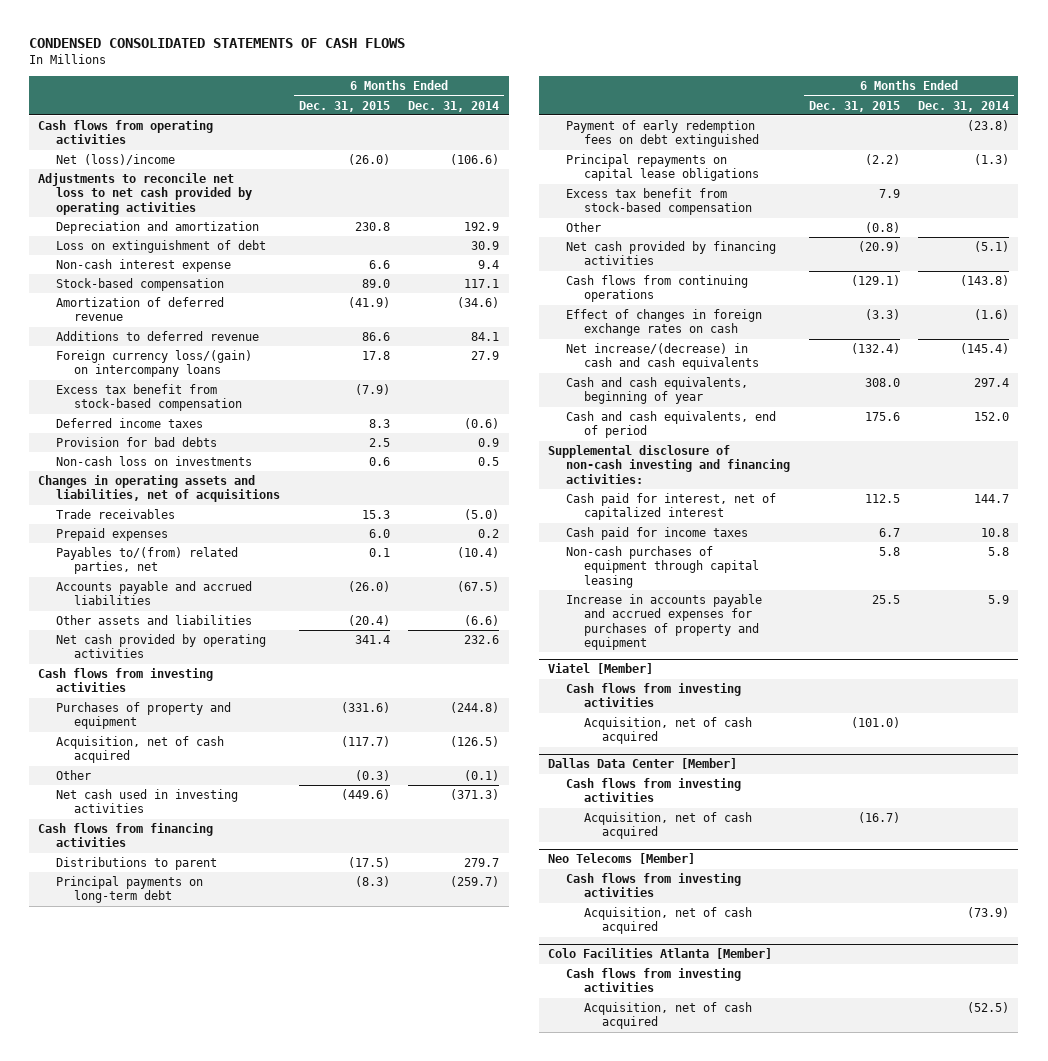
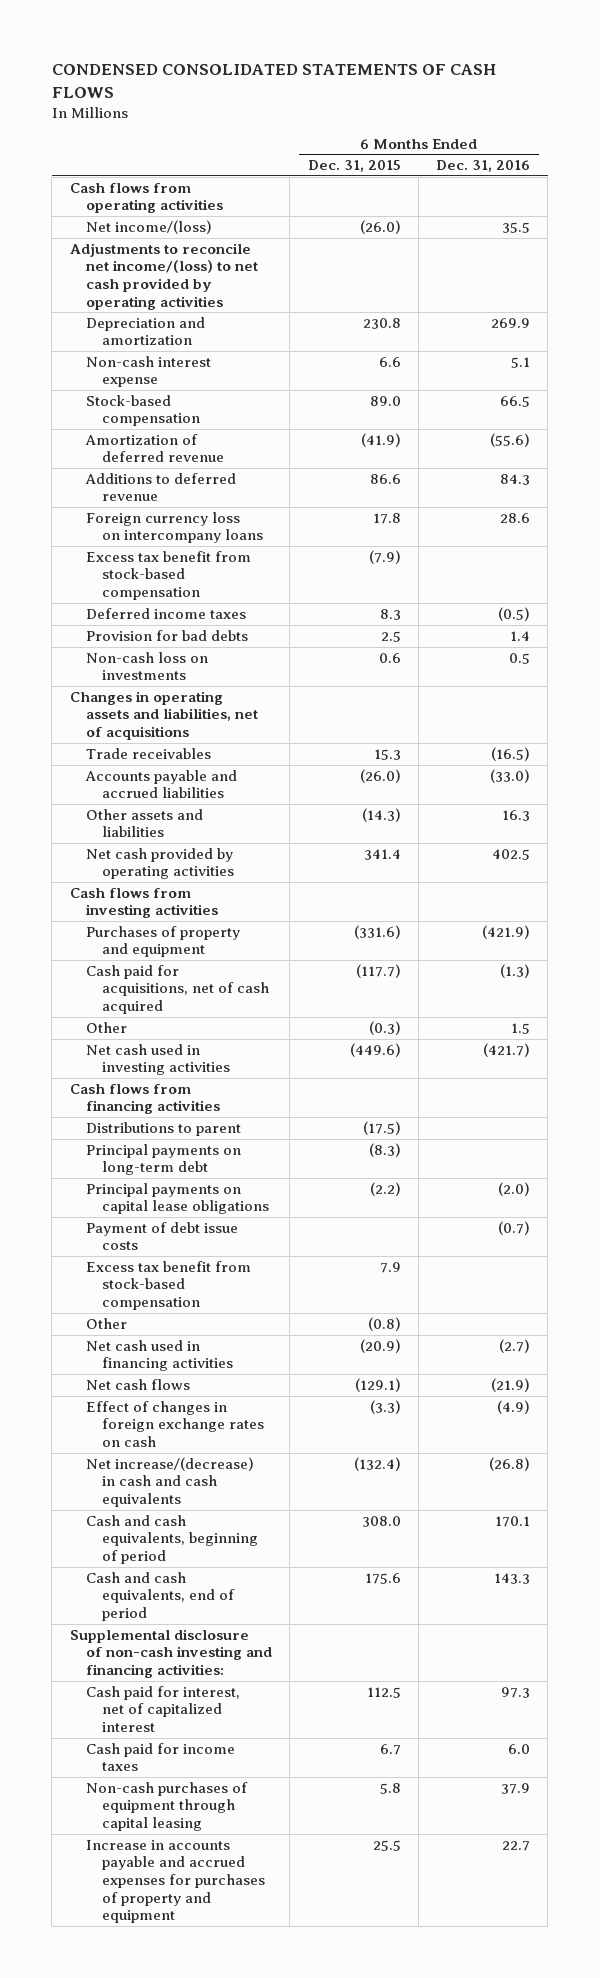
- | 6 Months Ended Dec. 31, 2015 | 6 Months Ended Dec. 31, 2014
+ | 6 Months Ended Dec. 31, 2015 | 6 Months Ended Dec. 31, 2016
- Net (loss)/income | (26.0) | (106.6)
- Adjustments to reconcile net loss to net cash provided by operating activities
+ Net income/(loss) | (26.0) | 35.5
+ Adjustments to reconcile net income/(loss) to net cash provided by operating activities
- Loss on extinguishment of debt | | 30.9
- Foreign currency loss/(gain) on intercompany loans | 17.8 | 27.9
+ Foreign currency loss on intercompany loans | 17.8 | 28.6
- Prepaid expenses | 6.0 | 0.2
- Payables to/(from) related parties, net | 0.1 | (10.4)
- Other assets and liabilities | (20.4) | (6.6)
+ Other assets and liabilities | (14.3) | 16.3
- Acquisition, net of cash acquired | (117.7) | (126.5)
+ Cash paid for acquisitions, net of cash acquired | (117.7) | (1.3)
- Payment of early redemption fees on debt extinguished | | (23.8)
- Principal repayments on capital lease obligations | (2.2) | (1.3)
+ Principal payments on capital lease obligations | (2.2) | (2.0)
+ Payment of debt issue costs | | (0.7)
- Net cash provided by financing activities | (20.9) | (5.1)
- Cash flows from continuing operations | (129.1) | (143.8)
+ Net cash used in financing activities | (20.9) | (2.7)
+ Net cash flows | (129.1) | (21.9)
- Cash and cash equivalents, beginning of year | 308.0 | 297.4
+ Cash and cash equivalents, beginning of period | 308.0 | 170.1
- Viatel [Member]
- Cash flows from investing activities
- Acquisition, net of cash acquired | (101.0) |
- Dallas Data Center [Member]
- Cash flows from investing activities
- Acquisition, net of cash acquired | (16.7) |
- Neo Telecoms [Member]
- Cash flows from investing activities
- Acquisition, net of cash acquired | | (73.9)
- Colo Facilities Atlanta [Member]
- Cash flows from investing activities
- Acquisition, net of cash acquired | | (52.5)

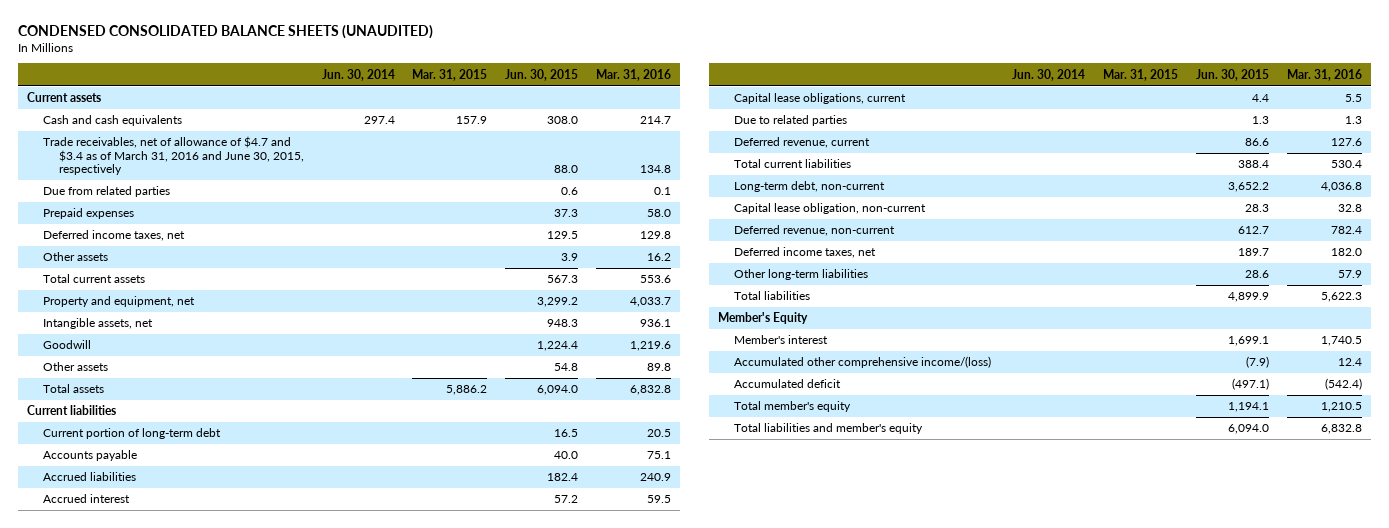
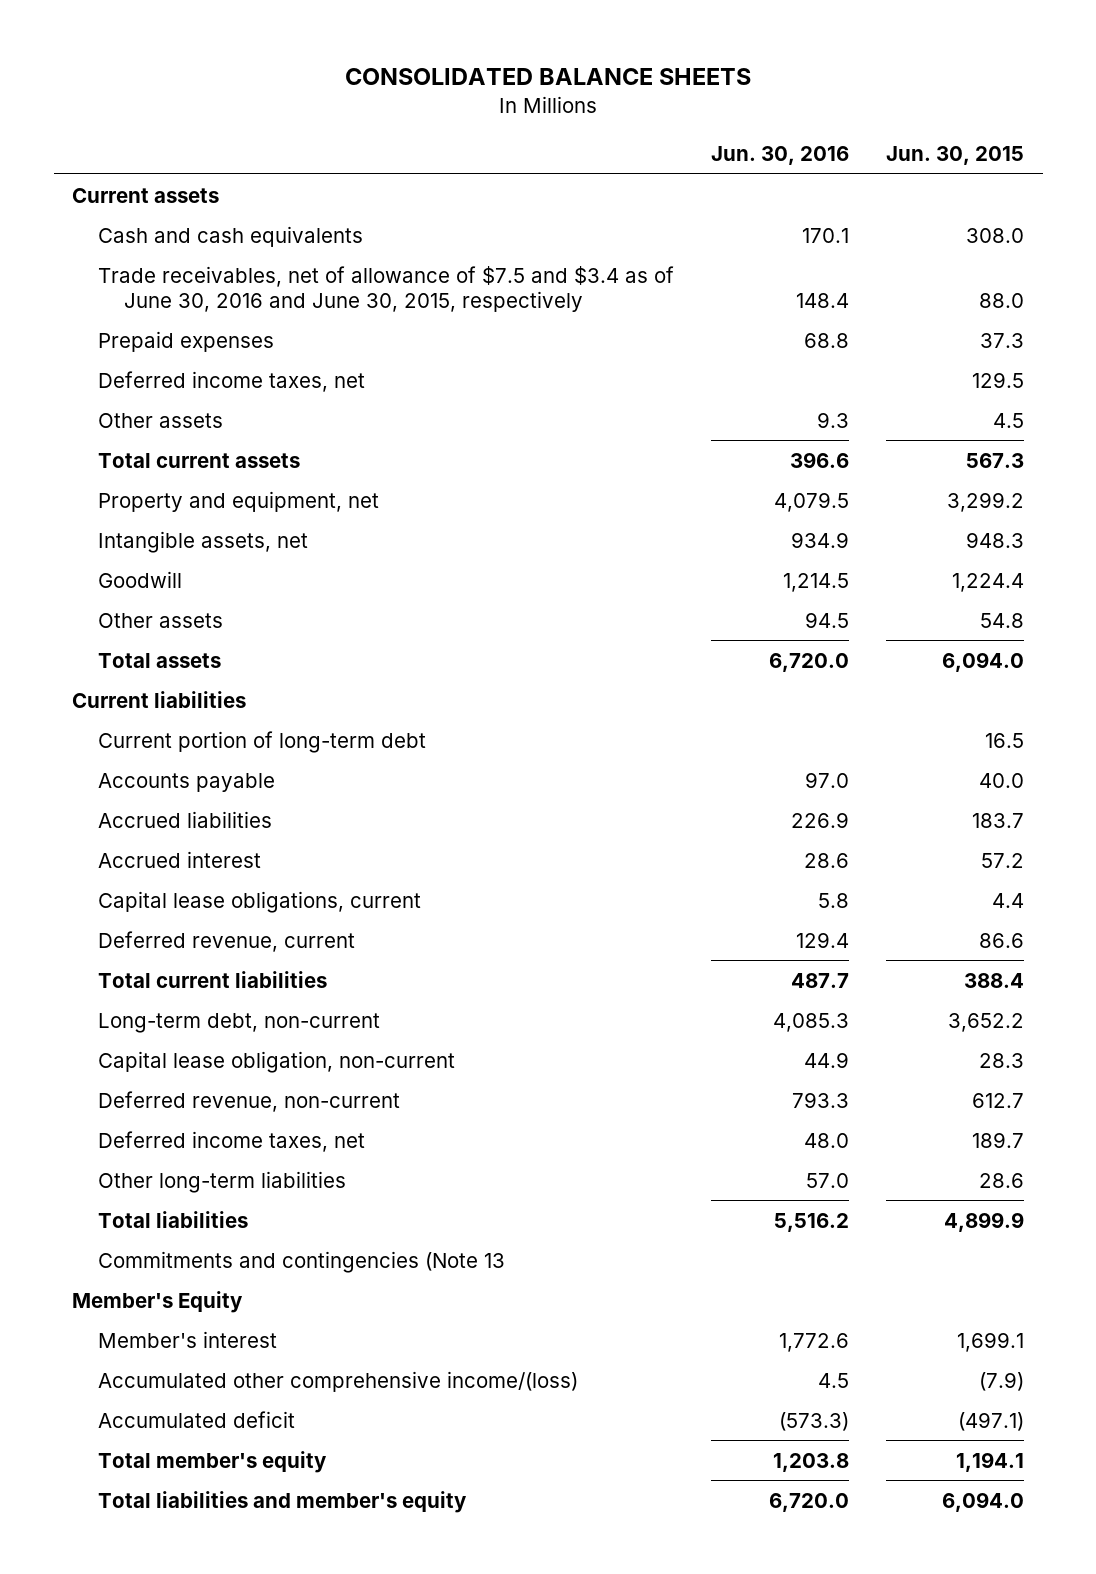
- CONDENSED CONSOLIDATED BALANCE SHEETS (UNAUDITED)
+ CONSOLIDATED BALANCE SHEETS
- | Jun. 30, 2014 | Mar. 31, 2015 | Jun. 30, 2015 | Mar. 31, 2016
+ | Jun. 30, 2016 | Jun. 30, 2015
- Trade receivables, net of allowance of $4.7 and $3.4 as of March 31, 2016 and June 30, 2015, respectively | | | 88.0 | 134.8
- Due from related parties | | | 0.6 | 0.1
+ Trade receivables, net of allowance of $7.5 and $3.4 as of June 30, 2016 and June 30, 2015, respectively | 148.4 | 88.0
- Other assets | | | 3.9 | 16.2
+ Other assets | 9.3 | 4.5
- Accrued liabilities | | | 182.4 | 240.9
+ Accrued liabilities | 226.9 | 183.7
- Due to related parties | | | 1.3 | 1.3
+ Commitments and contingencies (Note 13

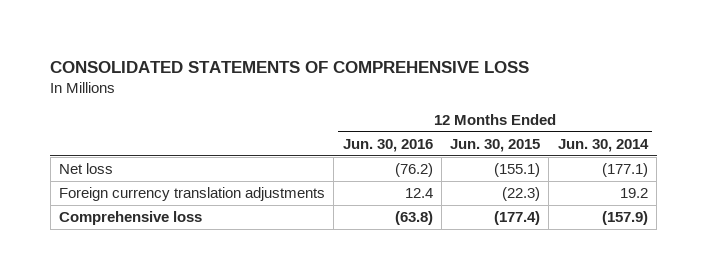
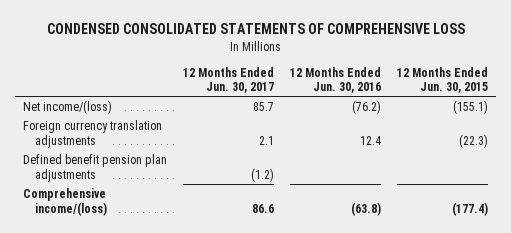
- CONSOLIDATED STATEMENTS OF COMPREHENSIVE LOSS
+ CONDENSED CONSOLIDATED STATEMENTS OF COMPREHENSIVE LOSS
- | 12 Months Ended Jun. 30, 2016 | 12 Months Ended Jun. 30, 2015 | 12 Months Ended Jun. 30, 2014
+ | 12 Months Ended Jun. 30, 2017 | 12 Months Ended Jun. 30, 2016 | 12 Months Ended Jun. 30, 2015
- Net loss | (76.2) | (155.1) | (177.1)
+ Net income/(loss) | 85.7 | (76.2) | (155.1)
- Comprehensive loss | (63.8) | (177.4) | (157.9)
+ Defined benefit pension plan adjustments | (1.2) | |
+ Comprehensive income/(loss) | 86.6 | (63.8) | (177.4)

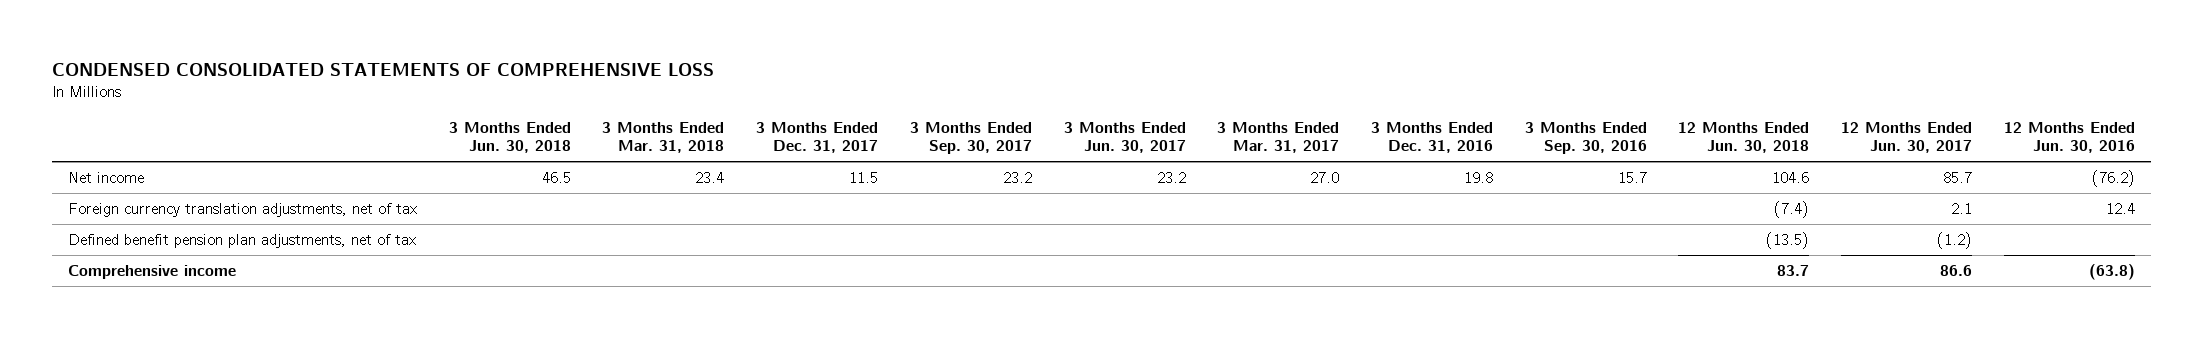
- | 12 Months Ended Jun. 30, 2017 | 12 Months Ended Jun. 30, 2016 | 12 Months Ended Jun. 30, 2015
+ | 3 Months Ended Jun. 30, 2018 | 3 Months Ended Mar. 31, 2018 | 3 Months Ended Dec. 31, 2017 | 3 Months Ended Sep. 30, 2017 | 3 Months Ended Jun. 30, 2017 | 3 Months Ended Mar. 31, 2017 | 3 Months Ended Dec. 31, 2016 | 3 Months Ended Sep. 30, 2016 | 12 Months Ended Jun. 30, 2018 | 12 Months Ended Jun. 30, 2017 | 12 Months Ended Jun. 30, 2016
- Net income/(loss) | 85.7 | (76.2) | (155.1)
- Foreign currency translation adjustments | 2.1 | 12.4 | (22.3)
- Defined benefit pension plan adjustments | (1.2) | |
- Comprehensive income/(loss) | 86.6 | (63.8) | (177.4)
+ Net income | 46.5 | 23.4 | 11.5 | 23.2 | 23.2 | 27.0 | 19.8 | 15.7 | 104.6 | 85.7 | (76.2)
+ Foreign currency translation adjustments, net of tax | | | | | | | | | (7.4) | 2.1 | 12.4
+ Defined benefit pension plan adjustments, net of tax | | | | | | | | | (13.5) | (1.2) |
+ Comprehensive income | | | | | | | | | 83.7 | 86.6 | (63.8)

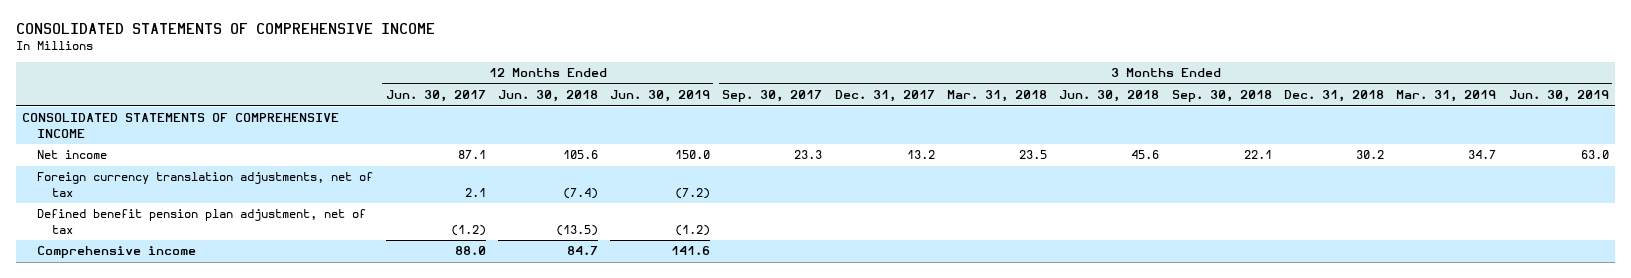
- CONDENSED CONSOLIDATED STATEMENTS OF COMPREHENSIVE LOSS
+ CONSOLIDATED STATEMENTS OF COMPREHENSIVE INCOME
- | 3 Months Ended Jun. 30, 2018 | 3 Months Ended Mar. 31, 2018 | 3 Months Ended Dec. 31, 2017 | 3 Months Ended Sep. 30, 2017 | 3 Months Ended Jun. 30, 2017 | 3 Months Ended Mar. 31, 2017 | 3 Months Ended Dec. 31, 2016 | 3 Months Ended Sep. 30, 2016 | 12 Months Ended Jun. 30, 2018 | 12 Months Ended Jun. 30, 2017 | 12 Months Ended Jun. 30, 2016
+ | 12 Months Ended Jun. 30, 2017 | 12 Months Ended Jun. 30, 2018 | 12 Months Ended Jun. 30, 2019 | 3 Months Ended Sep. 30, 2017 | 3 Months Ended Dec. 31, 2017 | 3 Months Ended Mar. 31, 2018 | 3 Months Ended Jun. 30, 2018 | 3 Months Ended Sep. 30, 2018 | 3 Months Ended Dec. 31, 2018 | 3 Months Ended Mar. 31, 2019 | 3 Months Ended Jun. 30, 2019
- Net income | 46.5 | 23.4 | 11.5 | 23.2 | 23.2 | 27.0 | 19.8 | 15.7 | 104.6 | 85.7 | (76.2)
+ CONSOLIDATED STATEMENTS OF COMPREHENSIVE INCOME
+ Net income | 87.1 | 105.6 | 150.0 | 23.3 | 13.2 | 23.5 | 45.6 | 22.1 | 30.2 | 34.7 | 63.0
- Defined benefit pension plan adjustments, net of tax | | | | | | | | | (13.5) | (1.2) |
- Comprehensive income | | | | | | | | | 83.7 | 86.6 | (63.8)
+ Defined benefit pension plan adjustment, net of tax | (1.2) | (13.5) | (1.2) | | | | | | | |
+ Comprehensive income | 88.0 | 84.7 | 141.6 | | | | | | | |

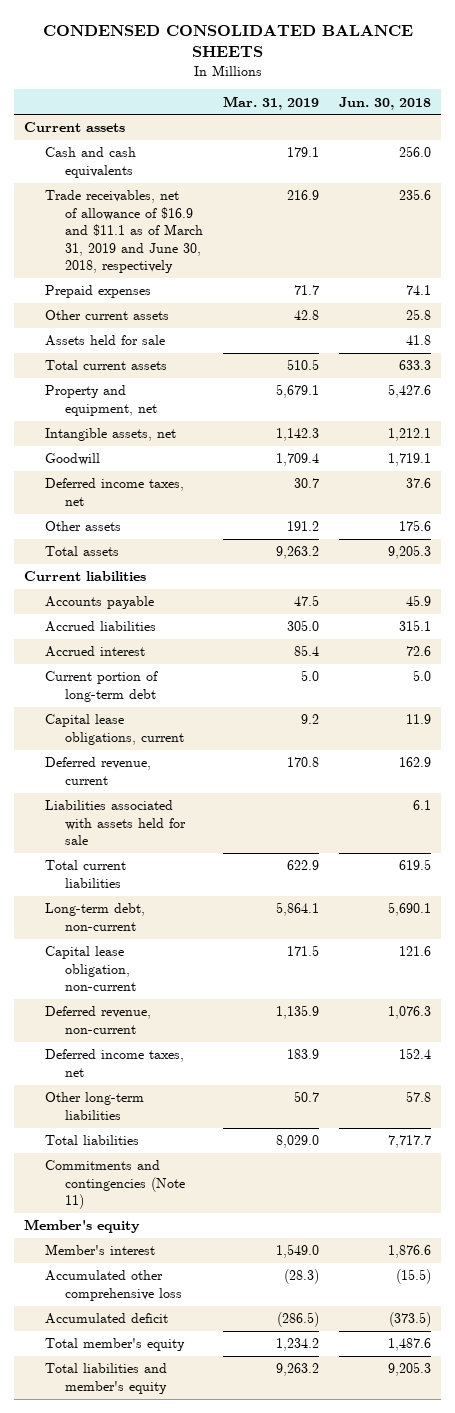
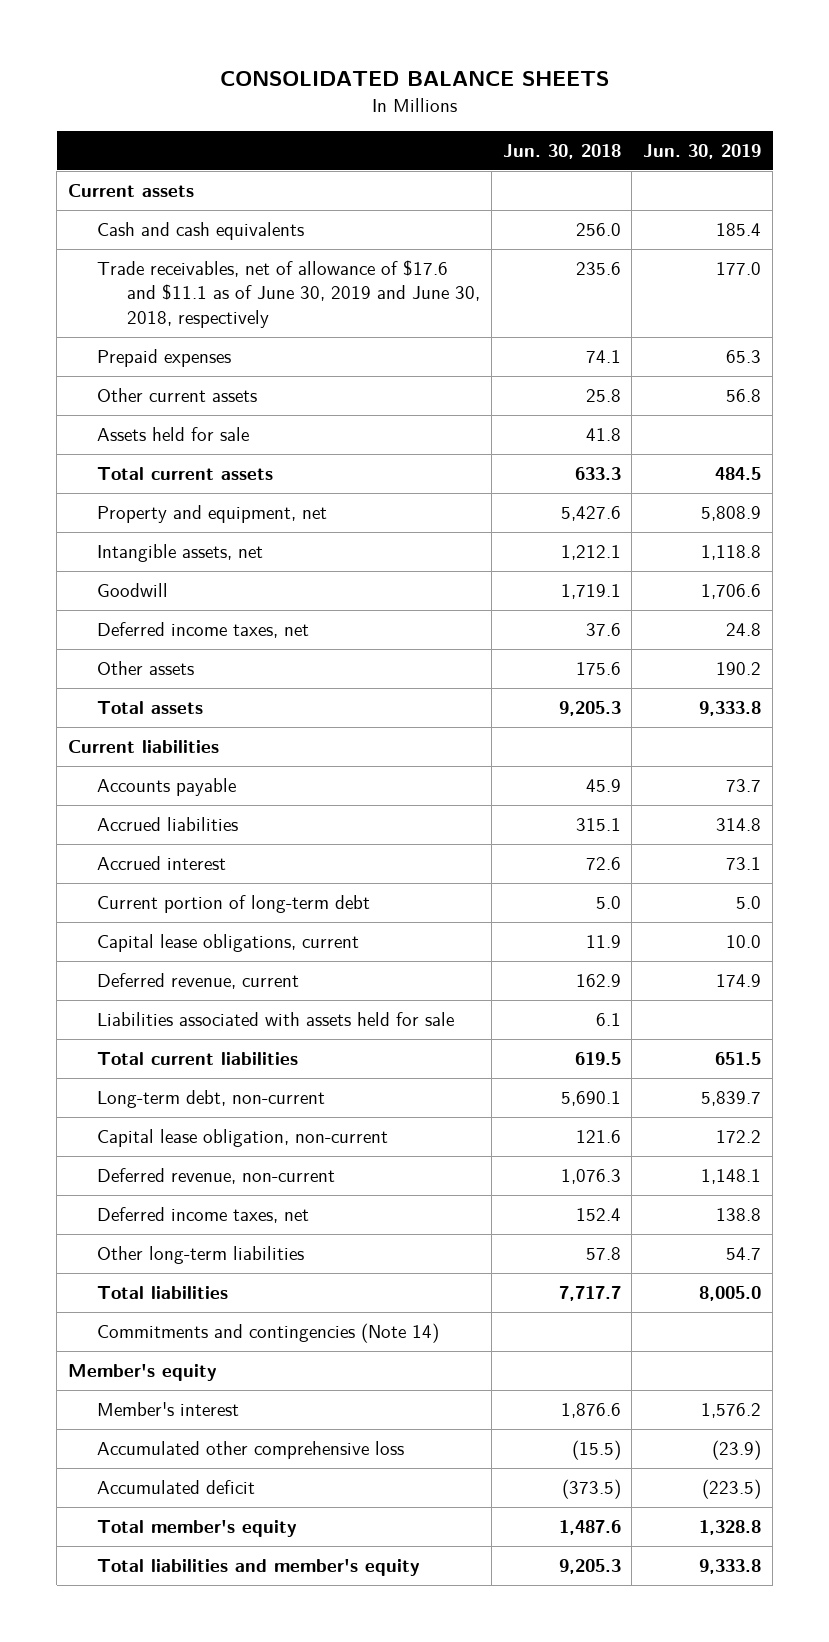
- CONDENSED CONSOLIDATED BALANCE SHEETS
+ CONSOLIDATED BALANCE SHEETS
- | Mar. 31, 2019 | Jun. 30, 2018
+ | Jun. 30, 2018 | Jun. 30, 2019
- Trade receivables, net of allowance of $16.9 and $11.1 as of March 31, 2019 and June 30, 2018, respectively | 216.9 | 235.6
+ Trade receivables, net of allowance of $17.6 and $11.1 as of June 30, 2019 and June 30, 2018, respectively | 235.6 | 177.0
- Commitments and contingencies (Note 11)
+ Commitments and contingencies (Note 14)

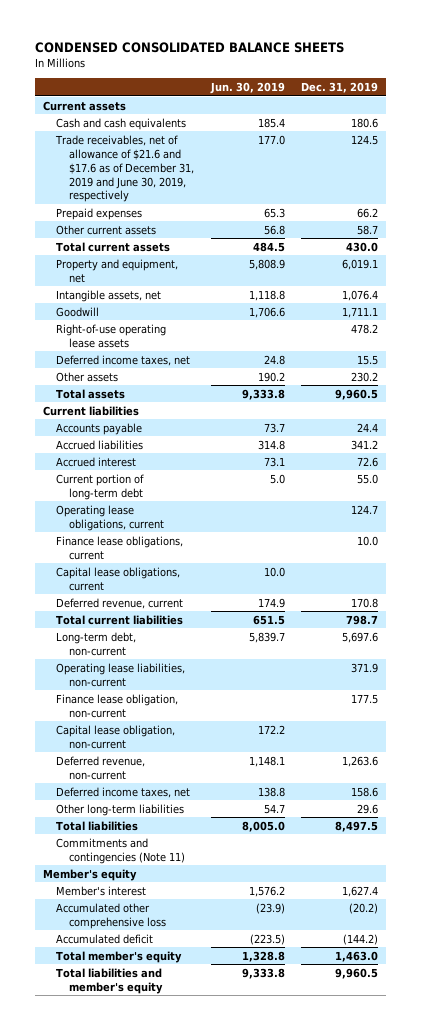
- CONSOLIDATED BALANCE SHEETS
+ CONDENSED CONSOLIDATED BALANCE SHEETS
- | Jun. 30, 2018 | Jun. 30, 2019
+ | Jun. 30, 2019 | Dec. 31, 2019
- Trade receivables, net of allowance of $17.6 and $11.1 as of June 30, 2019 and June 30, 2018, respectively | 235.6 | 177.0
+ Trade receivables, net of allowance of $21.6 and $17.6 as of December 31, 2019 and June 30, 2019, respectively | 177.0 | 124.5
- Assets held for sale | 41.8 |
+ Right-of-use operating lease assets | | 478.2
+ Operating lease obligations, current | | 124.7
+ Finance lease obligations, current | | 10.0
- Liabilities associated with assets held for sale | 6.1 |
+ Operating lease liabilities, non-current | | 371.9
+ Finance lease obligation, non-current | | 177.5
- Commitments and contingencies (Note 14)
+ Commitments and contingencies (Note 11)

